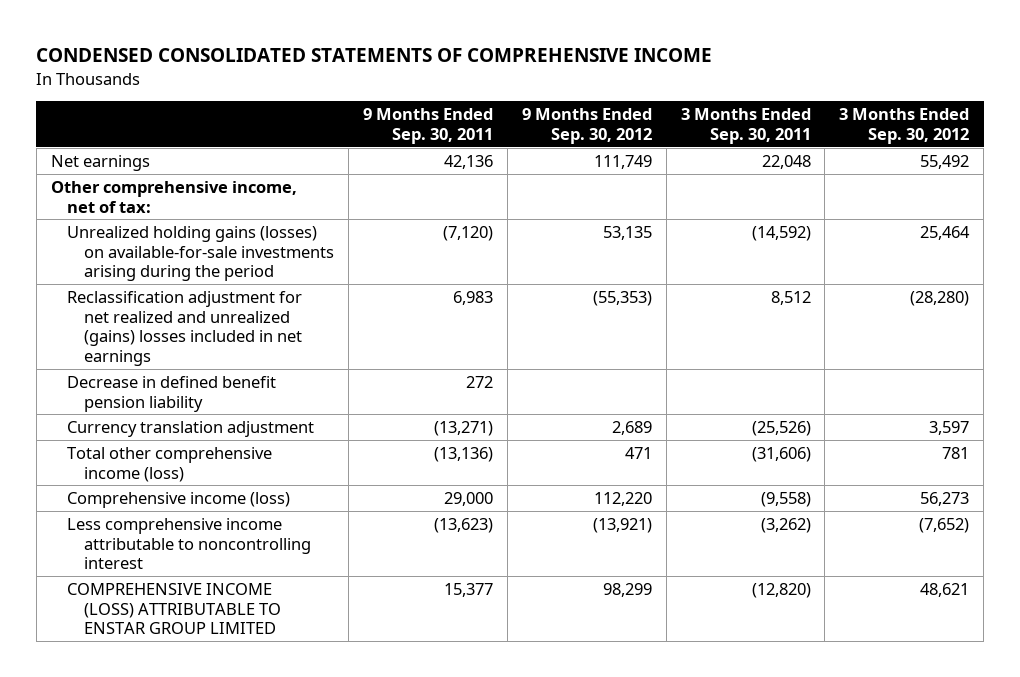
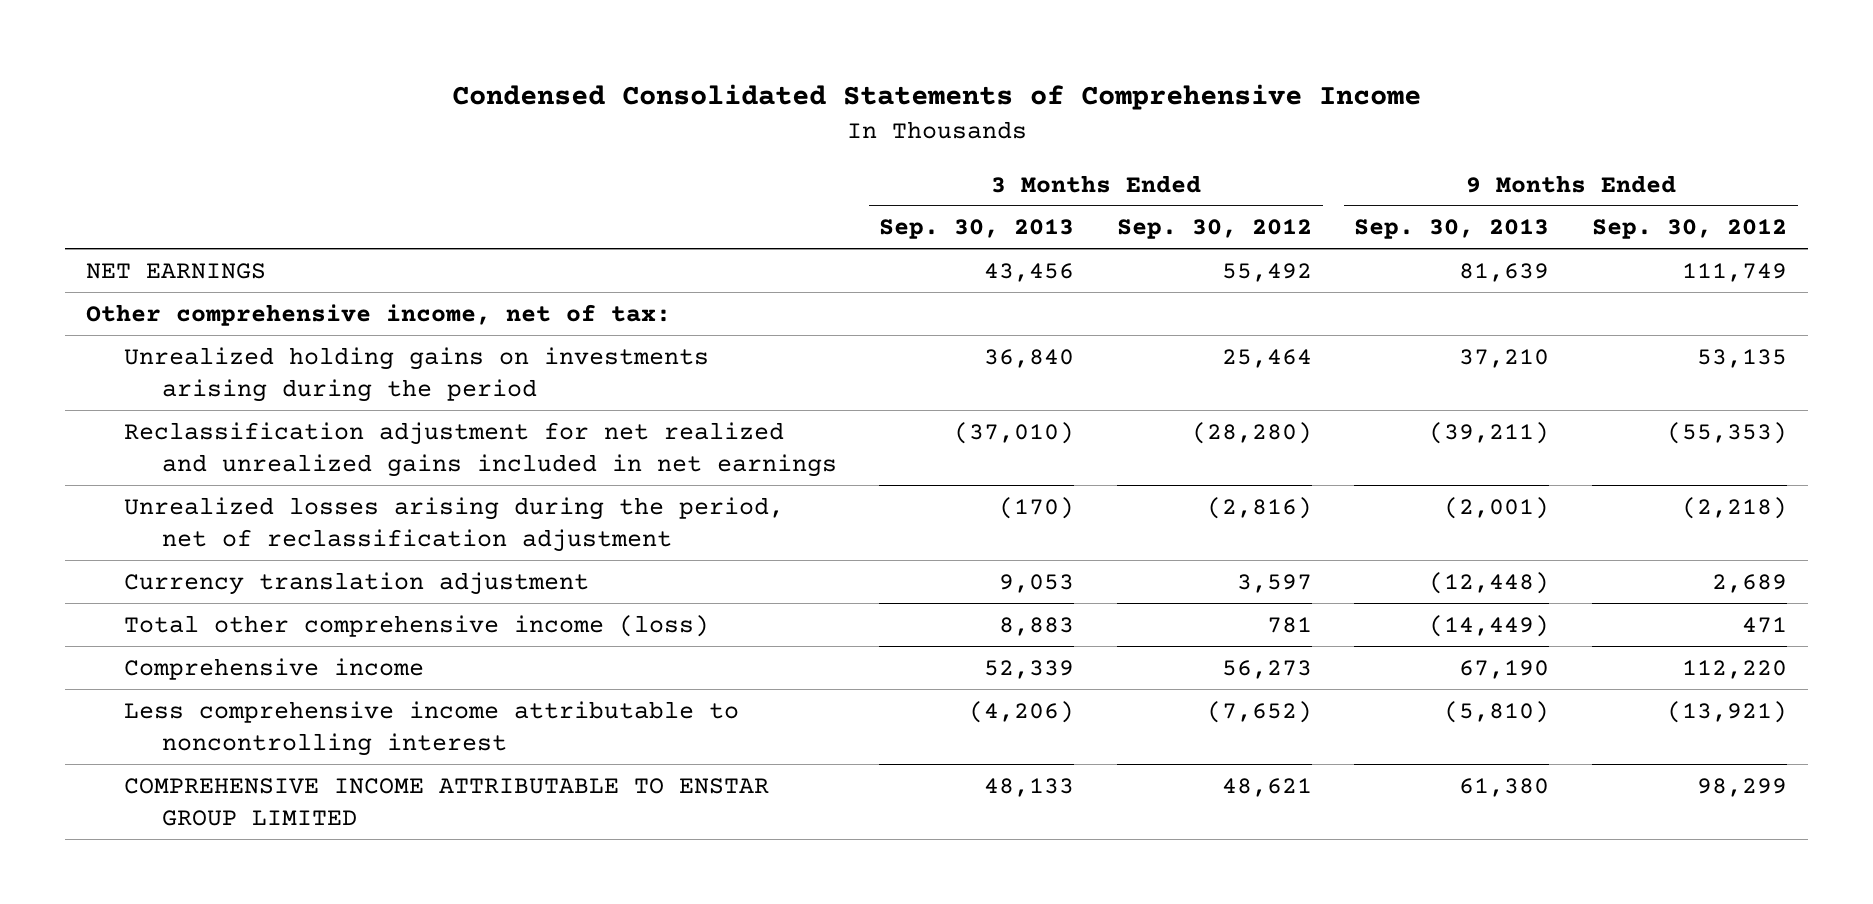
- CONDENSED CONSOLIDATED STATEMENTS OF COMPREHENSIVE INCOME
+ Condensed Consolidated Statements of Comprehensive Income
- | 9 Months Ended Sep. 30, 2011 | 9 Months Ended Sep. 30, 2012 | 3 Months Ended Sep. 30, 2011 | 3 Months Ended Sep. 30, 2012
+ | 3 Months Ended Sep. 30, 2013 | 3 Months Ended Sep. 30, 2012 | 9 Months Ended Sep. 30, 2013 | 9 Months Ended Sep. 30, 2012
- Net earnings | 42,136 | 111,749 | 22,048 | 55,492
+ NET EARNINGS | 43,456 | 55,492 | 81,639 | 111,749
- Unrealized holding gains (losses) on available-for-sale investments arising during the period | (7,120) | 53,135 | (14,592) | 25,464
- Reclassification adjustment for net realized and unrealized (gains) losses included in net earnings | 6,983 | (55,353) | 8,512 | (28,280)
- Decrease in defined benefit pension liability | 272 | | |
+ Unrealized holding gains on investments arising during the period | 36,840 | 25,464 | 37,210 | 53,135
+ Reclassification adjustment for net realized and unrealized gains included in net earnings | (37,010) | (28,280) | (39,211) | (55,353)
+ Unrealized losses arising during the period, net of reclassification adjustment | (170) | (2,816) | (2,001) | (2,218)
- Comprehensive income (loss) | 29,000 | 112,220 | (9,558) | 56,273
+ Comprehensive income | 52,339 | 56,273 | 67,190 | 112,220
- COMPREHENSIVE INCOME (LOSS) ATTRIBUTABLE TO ENSTAR GROUP LIMITED | 15,377 | 98,299 | (12,820) | 48,621
+ COMPREHENSIVE INCOME ATTRIBUTABLE TO ENSTAR GROUP LIMITED | 48,133 | 48,621 | 61,380 | 98,299

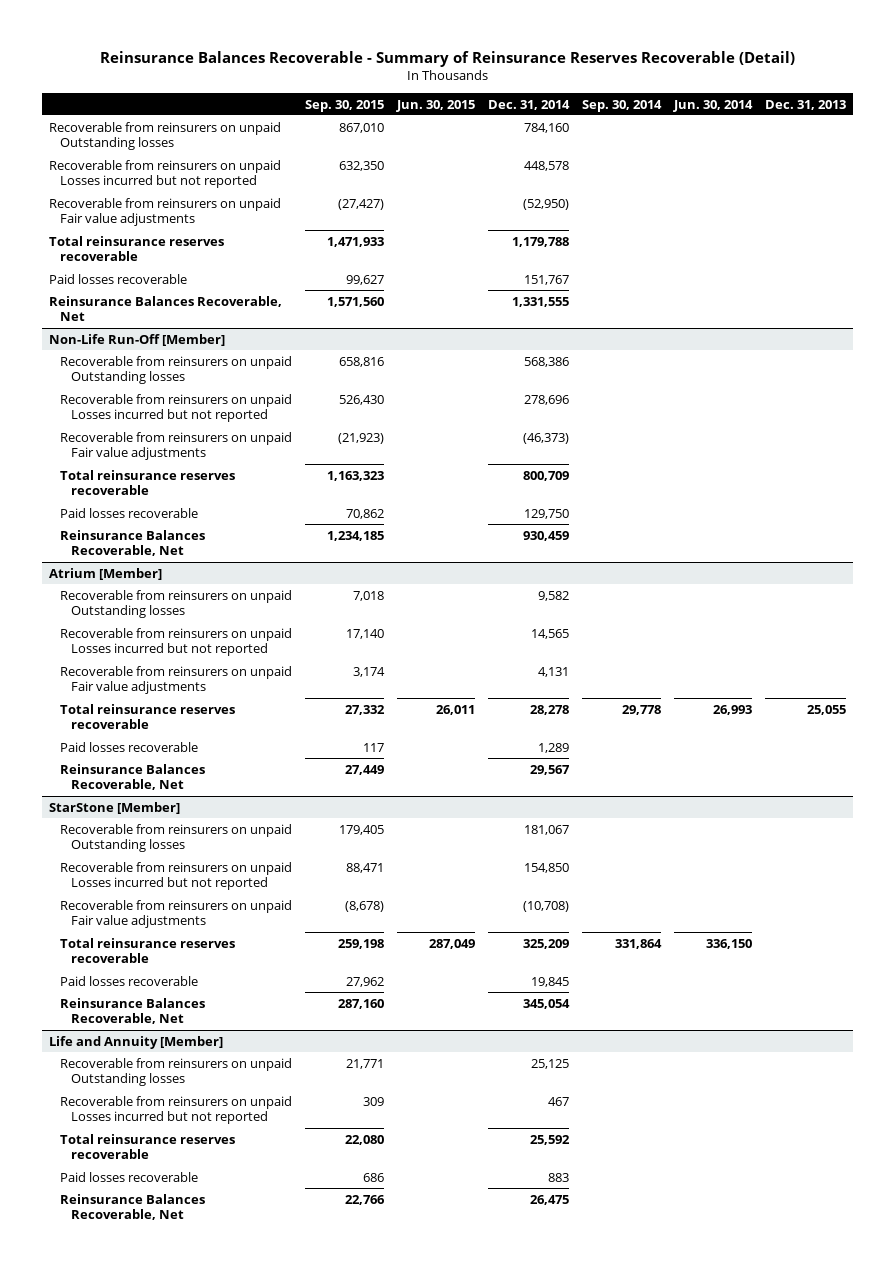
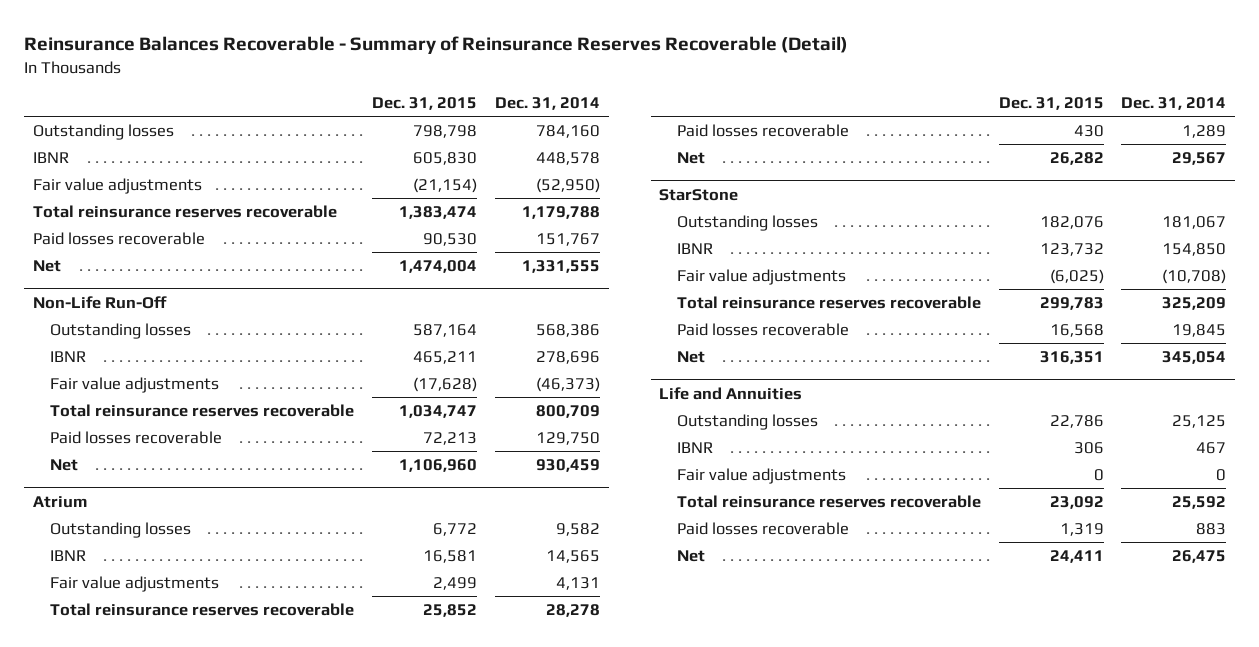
- | Sep. 30, 2015 | Jun. 30, 2015 | Dec. 31, 2014 | Sep. 30, 2014 | Jun. 30, 2014 | Dec. 31, 2013
+ | Dec. 31, 2015 | Dec. 31, 2014
- Recoverable from reinsurers on unpaid Outstanding losses | 867,010 | | 784,160 | | |
- Recoverable from reinsurers on unpaid Losses incurred but not reported | 632,350 | | 448,578 | | |
- Recoverable from reinsurers on unpaid Fair value adjustments | (27,427) | | (52,950) | | |
+ Outstanding losses | 798,798 | 784,160
+ IBNR | 605,830 | 448,578
+ Fair value adjustments | (21,154) | (52,950)
- Reinsurance Balances Recoverable, Net | 1,571,560 | | 1,331,555 | | |
- Non-Life Run-Off [Member]
- Recoverable from reinsurers on unpaid Outstanding losses | 658,816 | | 568,386 | | |
- Recoverable from reinsurers on unpaid Losses incurred but not reported | 526,430 | | 278,696 | | |
- Recoverable from reinsurers on unpaid Fair value adjustments | (21,923) | | (46,373) | | |
+ Net | 1,474,004 | 1,331,555
+ Non-Life Run-Off
+ Outstanding losses | 587,164 | 568,386
+ IBNR | 465,211 | 278,696
+ Fair value adjustments | (17,628) | (46,373)
- Reinsurance Balances Recoverable, Net | 1,234,185 | | 930,459 | | |
- Atrium [Member]
- Recoverable from reinsurers on unpaid Outstanding losses | 7,018 | | 9,582 | | |
- Recoverable from reinsurers on unpaid Losses incurred but not reported | 17,140 | | 14,565 | | |
- Recoverable from reinsurers on unpaid Fair value adjustments | 3,174 | | 4,131 | | |
+ Net | 1,106,960 | 930,459
+ Atrium
+ Outstanding losses | 6,772 | 9,582
+ IBNR | 16,581 | 14,565
+ Fair value adjustments | 2,499 | 4,131
- Reinsurance Balances Recoverable, Net | 27,449 | | 29,567 | | |
- StarStone [Member]
- Recoverable from reinsurers on unpaid Outstanding losses | 179,405 | | 181,067 | | |
- Recoverable from reinsurers on unpaid Losses incurred but not reported | 88,471 | | 154,850 | | |
- Recoverable from reinsurers on unpaid Fair value adjustments | (8,678) | | (10,708) | | |
+ Net | 26,282 | 29,567
+ StarStone
+ Outstanding losses | 182,076 | 181,067
+ IBNR | 123,732 | 154,850
+ Fair value adjustments | (6,025) | (10,708)
- Reinsurance Balances Recoverable, Net | 287,160 | | 345,054 | | |
- Life and Annuity [Member]
- Recoverable from reinsurers on unpaid Outstanding losses | 21,771 | | 25,125 | | |
- Recoverable from reinsurers on unpaid Losses incurred but not reported | 309 | | 467 | | |
+ Net | 316,351 | 345,054
+ Life and Annuities
+ Outstanding losses | 22,786 | 25,125
+ IBNR | 306 | 467
+ Fair value adjustments | 0 | 0
- Reinsurance Balances Recoverable, Net | 22,766 | | 26,475 | | |
+ Net | 24,411 | 26,475

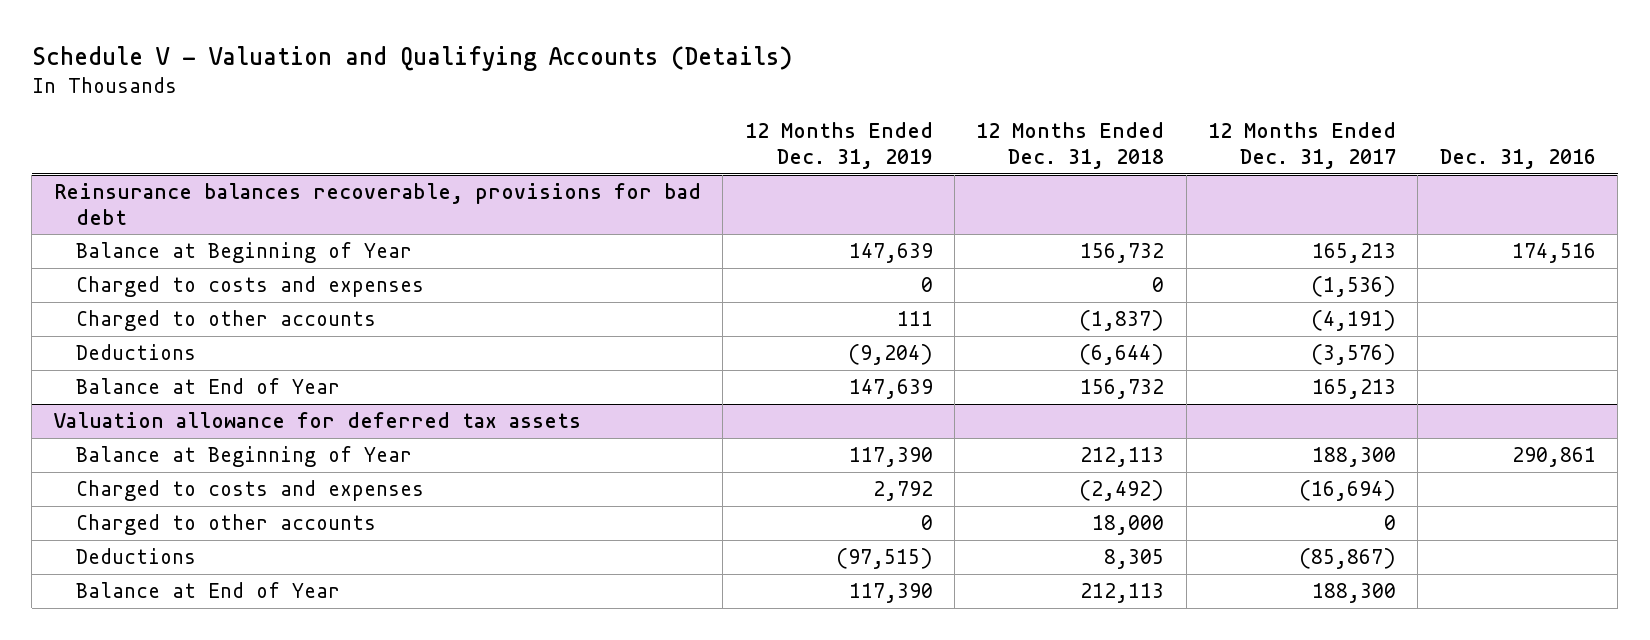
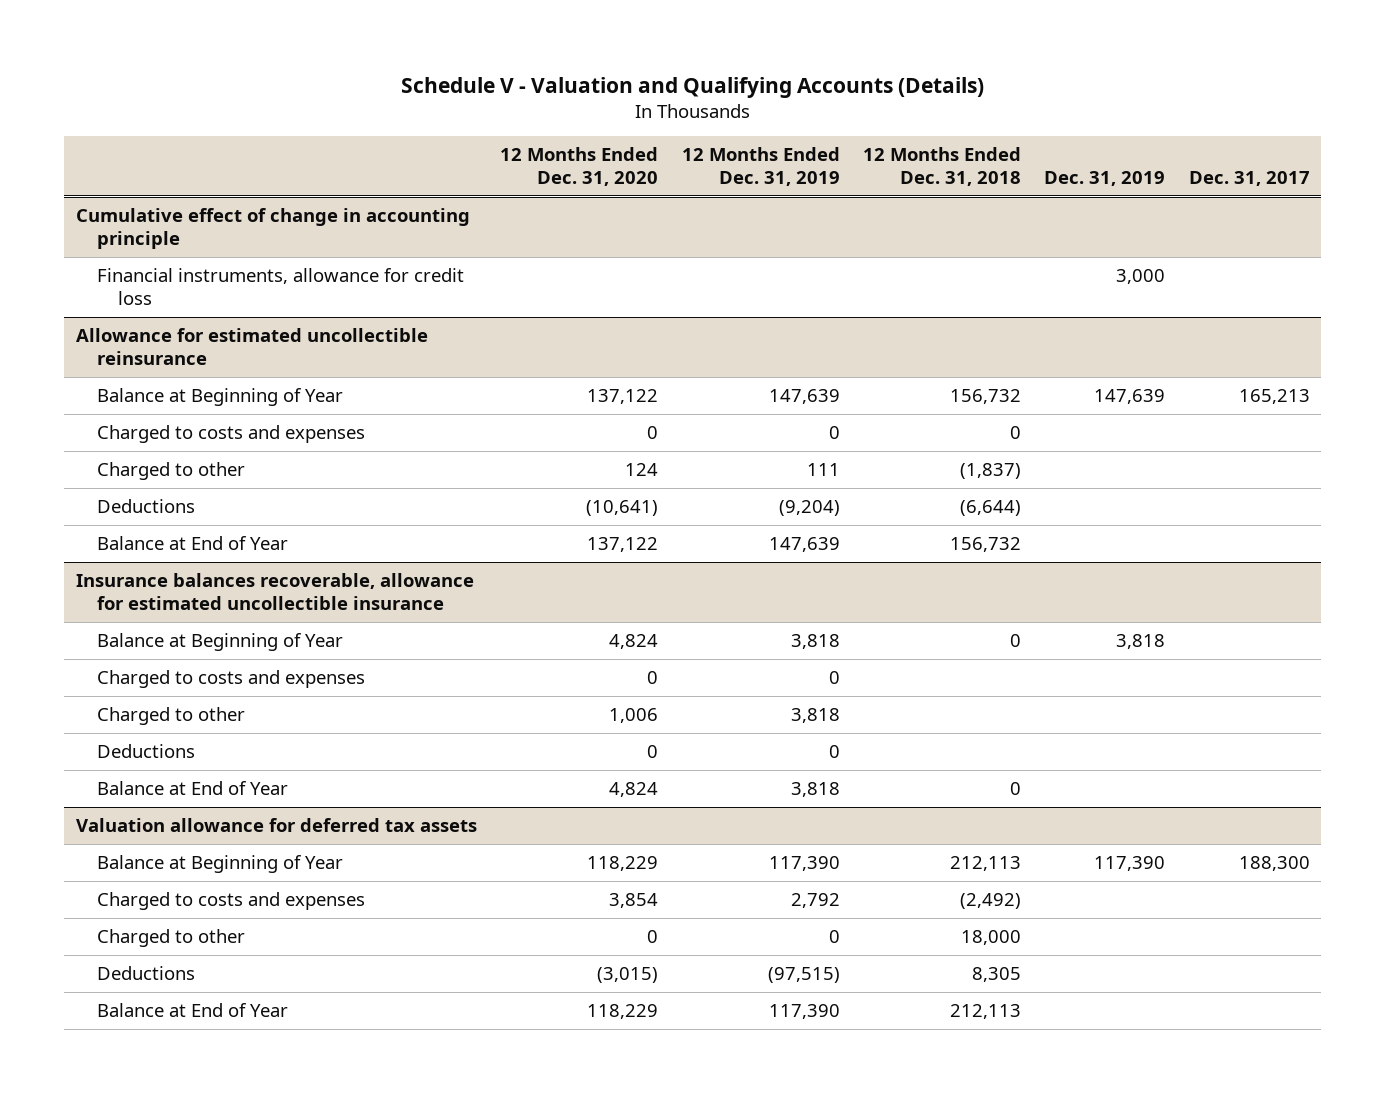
- | 12 Months Ended Dec. 31, 2019 | 12 Months Ended Dec. 31, 2018 | 12 Months Ended Dec. 31, 2017 | Dec. 31, 2016
+ | 12 Months Ended Dec. 31, 2020 | 12 Months Ended Dec. 31, 2019 | 12 Months Ended Dec. 31, 2018 | Dec. 31, 2019 | Dec. 31, 2017
- Reinsurance balances recoverable, provisions for bad debt
+ Cumulative effect of change in accounting principle
+ Financial instruments, allowance for credit loss | | | | 3,000 |
+ Allowance for estimated uncollectible reinsurance
- Charged to other accounts | 111 | (1,837) | (4,191) |
+ Charged to other | 124 | 111 | (1,837) | |
+ Insurance balances recoverable, allowance for estimated uncollectible insurance
+ Balance at Beginning of Year | 4,824 | 3,818 | 0 | 3,818 |
+ Charged to costs and expenses | 0 | 0 | | |
+ Charged to other | 1,006 | 3,818 | | |
+ Deductions | 0 | 0 | | |
+ Balance at End of Year | 4,824 | 3,818 | 0 | |
@ Valuation allowance for deferred tax assets
- Charged to other accounts | 0 | 18,000 | 0 |
+ Charged to other | 0 | 0 | 18,000 | |

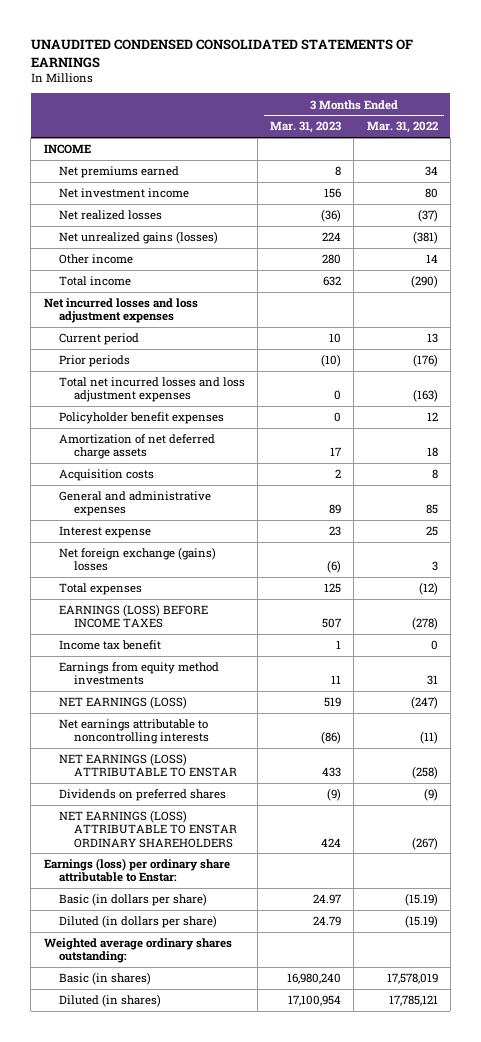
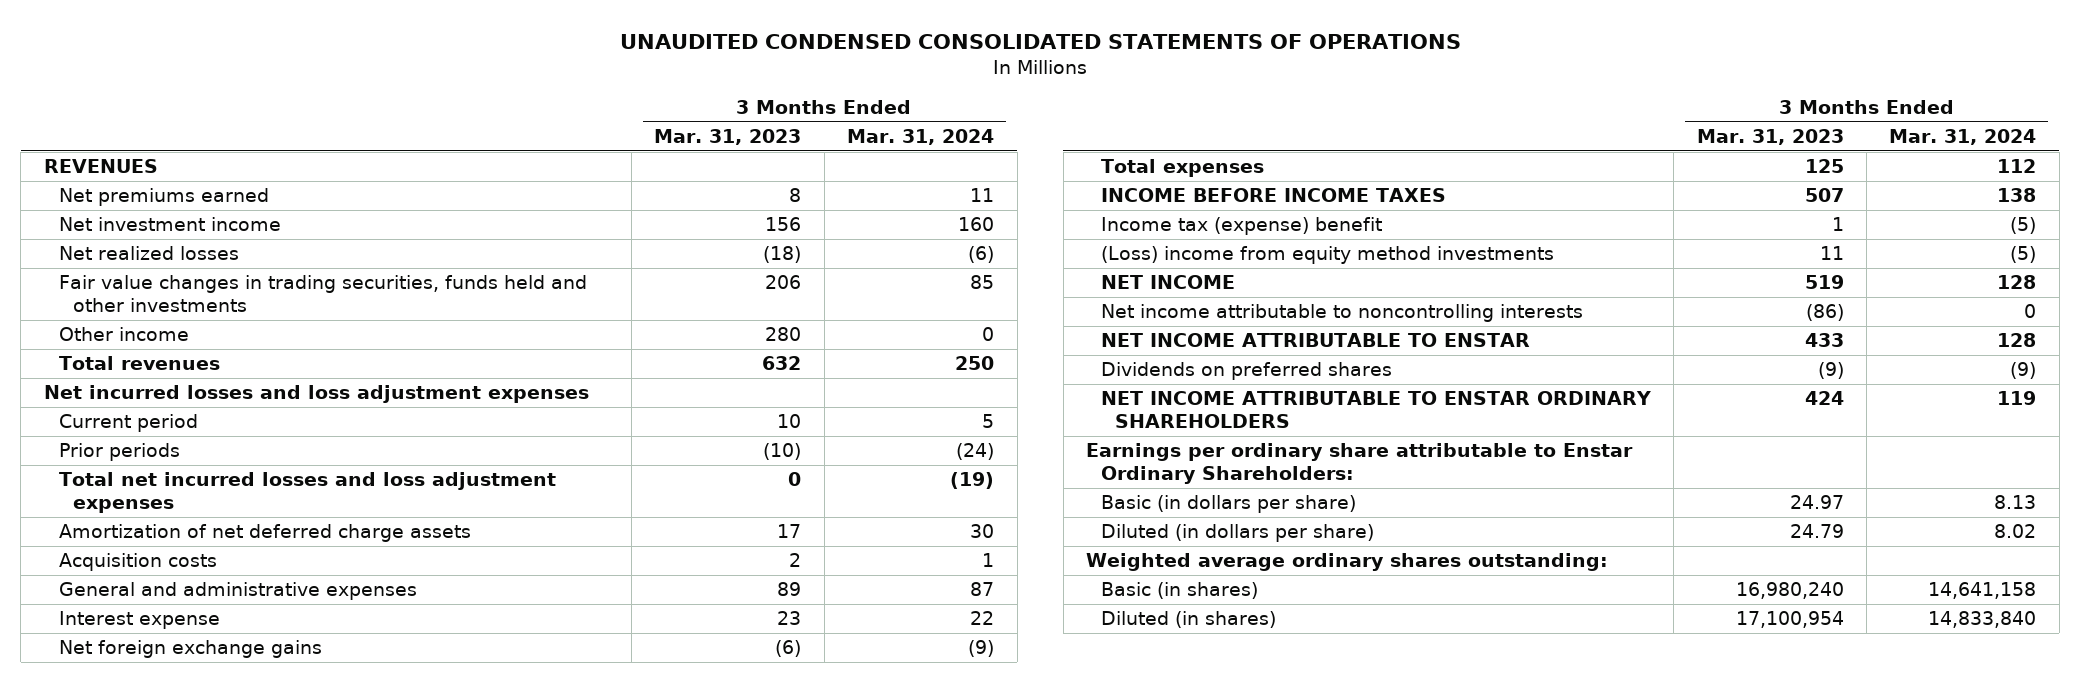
- UNAUDITED CONDENSED CONSOLIDATED STATEMENTS OF EARNINGS
+ UNAUDITED CONDENSED CONSOLIDATED STATEMENTS OF OPERATIONS
- | 3 Months Ended Mar. 31, 2023 | 3 Months Ended Mar. 31, 2022
+ | 3 Months Ended Mar. 31, 2023 | 3 Months Ended Mar. 31, 2024
- INCOME
+ REVENUES
- Net realized losses | (36) | (37)
- Net unrealized gains (losses) | 224 | (381)
+ Net realized losses | (18) | (6)
+ Fair value changes in trading securities, funds held and other investments | 206 | 85
- Total income | 632 | (290)
+ Total revenues | 632 | 250
- Policyholder benefit expenses | 0 | 12
- Net foreign exchange (gains) losses | (6) | 3
+ Net foreign exchange gains | (6) | (9)
- EARNINGS (LOSS) BEFORE INCOME TAXES | 507 | (278)
- Income tax benefit | 1 | 0
- Earnings from equity method investments | 11 | 31
- NET EARNINGS (LOSS) | 519 | (247)
- Net earnings attributable to noncontrolling interests | (86) | (11)
- NET EARNINGS (LOSS) ATTRIBUTABLE TO ENSTAR | 433 | (258)
+ INCOME BEFORE INCOME TAXES | 507 | 138
+ Income tax (expense) benefit | 1 | (5)
+ (Loss) income from equity method investments | 11 | (5)
+ NET INCOME | 519 | 128
+ Net income attributable to noncontrolling interests | (86) | 0
+ NET INCOME ATTRIBUTABLE TO ENSTAR | 433 | 128
- NET EARNINGS (LOSS) ATTRIBUTABLE TO ENSTAR ORDINARY SHAREHOLDERS | 424 | (267)
- Earnings (loss) per ordinary share attributable to Enstar:
+ NET INCOME ATTRIBUTABLE TO ENSTAR ORDINARY SHAREHOLDERS | 424 | 119
+ Earnings per ordinary share attributable to Enstar Ordinary Shareholders:

